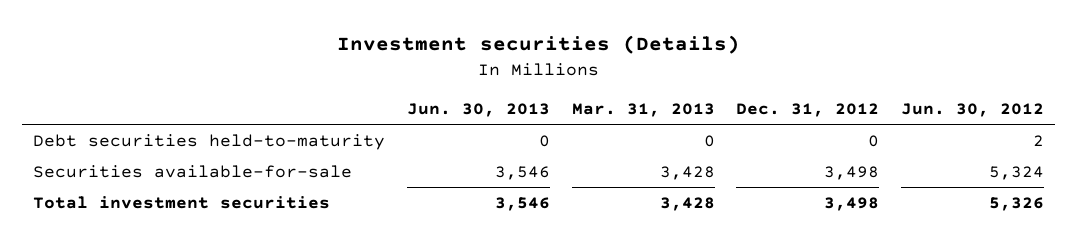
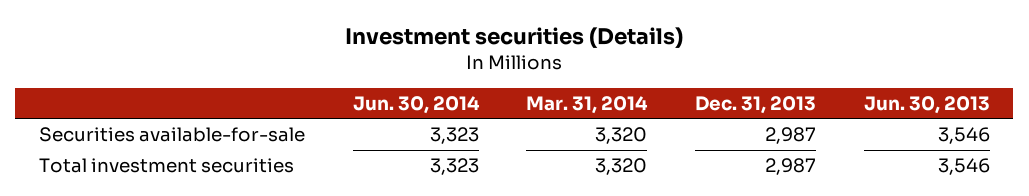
- | Jun. 30, 2013 | Mar. 31, 2013 | Dec. 31, 2012 | Jun. 30, 2012
+ | Jun. 30, 2014 | Mar. 31, 2014 | Dec. 31, 2013 | Jun. 30, 2013
- Debt securities held-to-maturity | 0 | 0 | 0 | 2

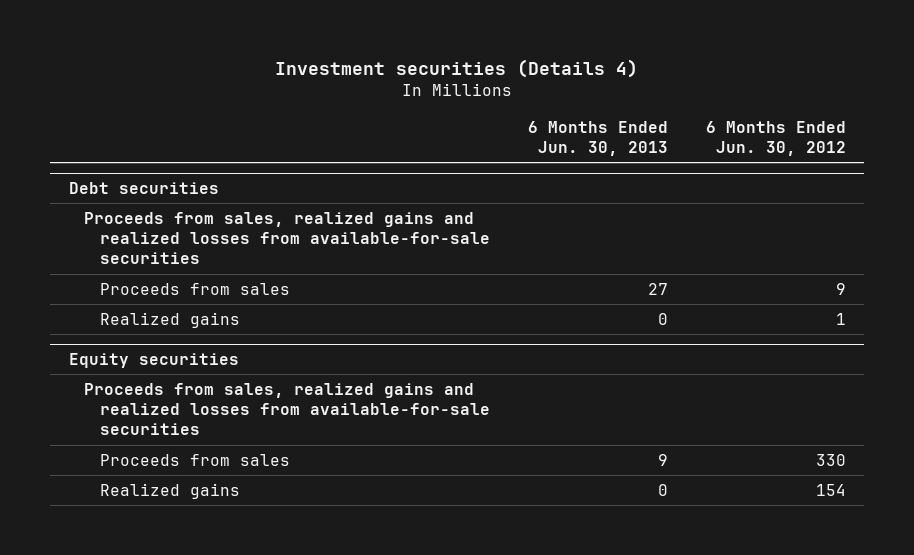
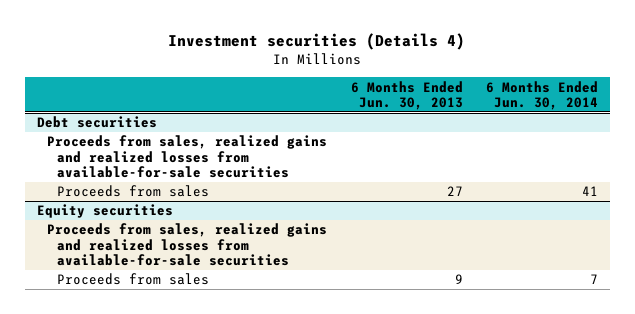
- | 6 Months Ended Jun. 30, 2013 | 6 Months Ended Jun. 30, 2012
+ | 6 Months Ended Jun. 30, 2013 | 6 Months Ended Jun. 30, 2014
@ Debt securities
- Realized gains | 0 | 1
@ Equity securities
- Realized gains | 0 | 154

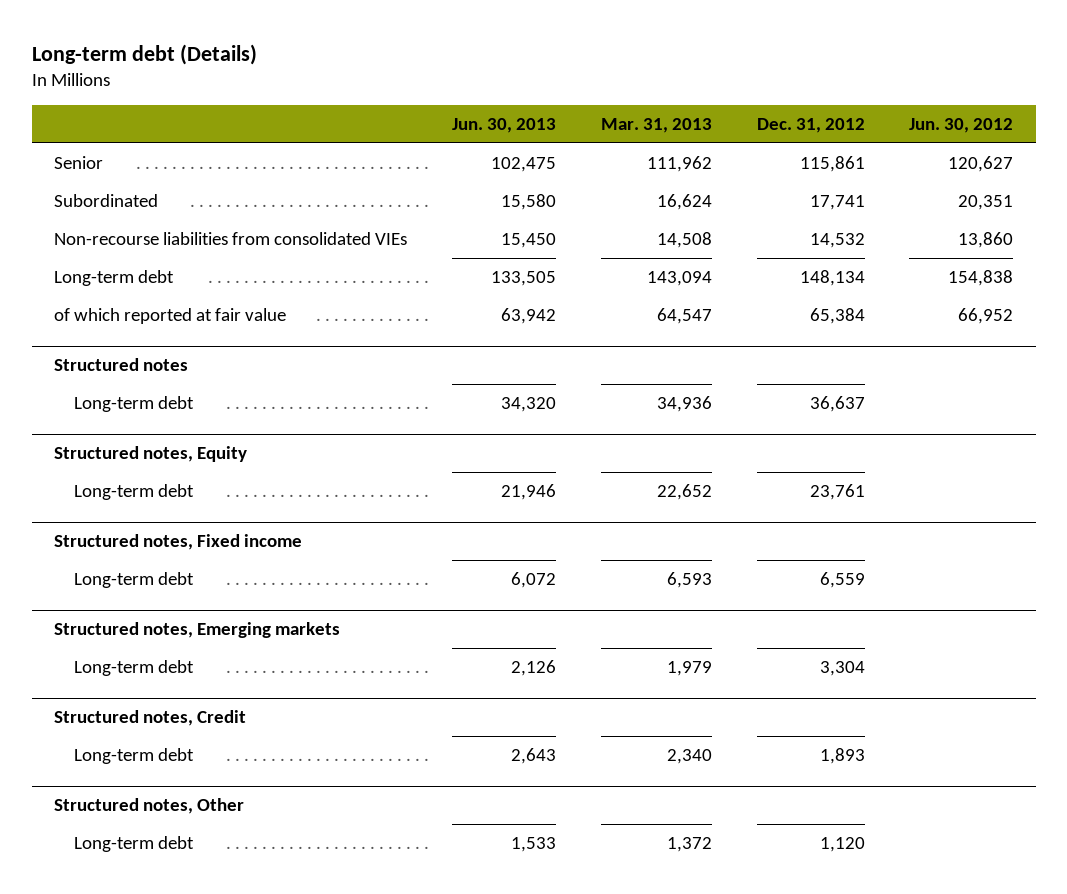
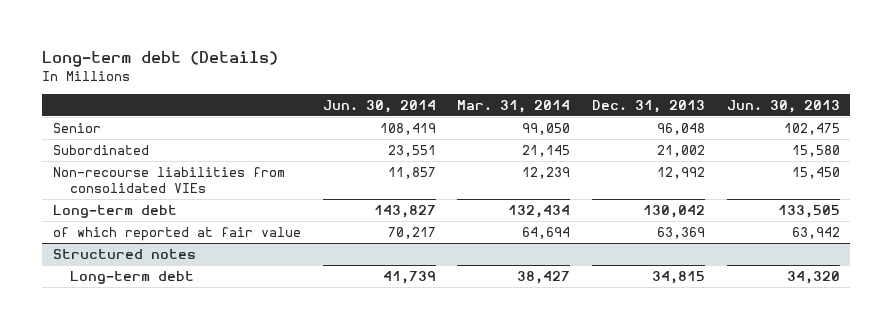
- | Jun. 30, 2013 | Mar. 31, 2013 | Dec. 31, 2012 | Jun. 30, 2012
+ | Jun. 30, 2014 | Mar. 31, 2014 | Dec. 31, 2013 | Jun. 30, 2013
- Structured notes, Equity
- Long-term debt | 21,946 | 22,652 | 23,761 |
- Structured notes, Fixed income
- Long-term debt | 6,072 | 6,593 | 6,559 |
- Structured notes, Emerging markets
- Long-term debt | 2,126 | 1,979 | 3,304 |
- Structured notes, Credit
- Long-term debt | 2,643 | 2,340 | 1,893 |
- Structured notes, Other
- Long-term debt | 1,533 | 1,372 | 1,120 |

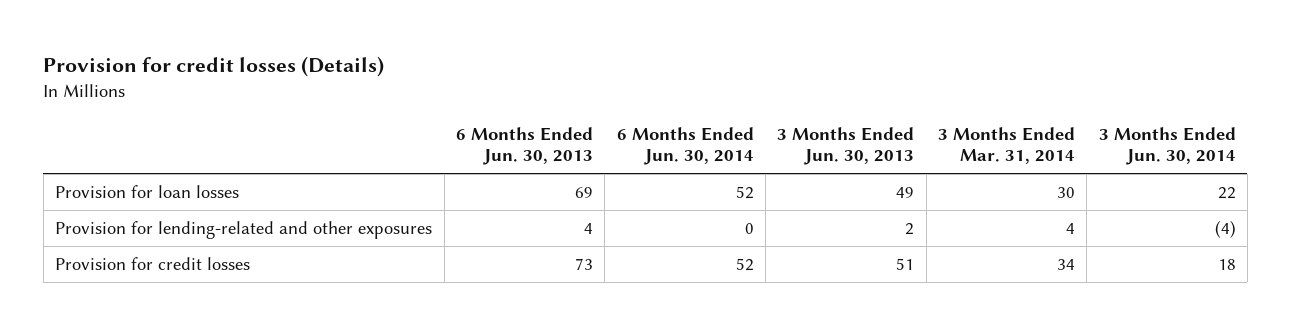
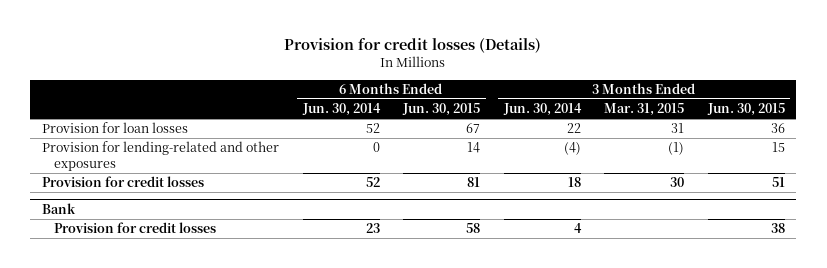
- | 6 Months Ended Jun. 30, 2013 | 6 Months Ended Jun. 30, 2014 | 3 Months Ended Jun. 30, 2013 | 3 Months Ended Mar. 31, 2014 | 3 Months Ended Jun. 30, 2014
+ | 6 Months Ended Jun. 30, 2014 | 6 Months Ended Jun. 30, 2015 | 3 Months Ended Jun. 30, 2014 | 3 Months Ended Mar. 31, 2015 | 3 Months Ended Jun. 30, 2015
+ Bank
+ Provision for credit losses | 23 | 58 | 4 | | 38

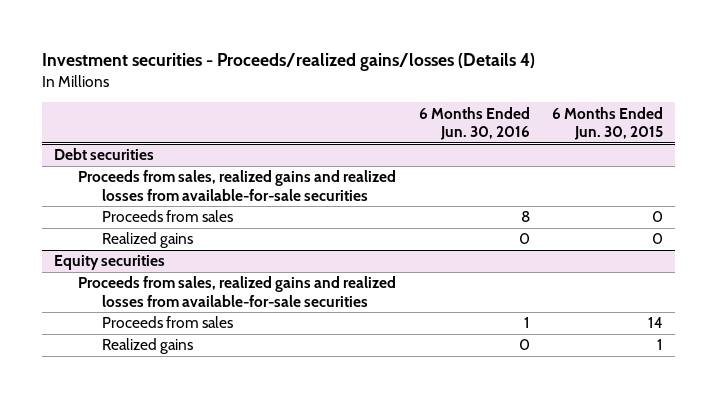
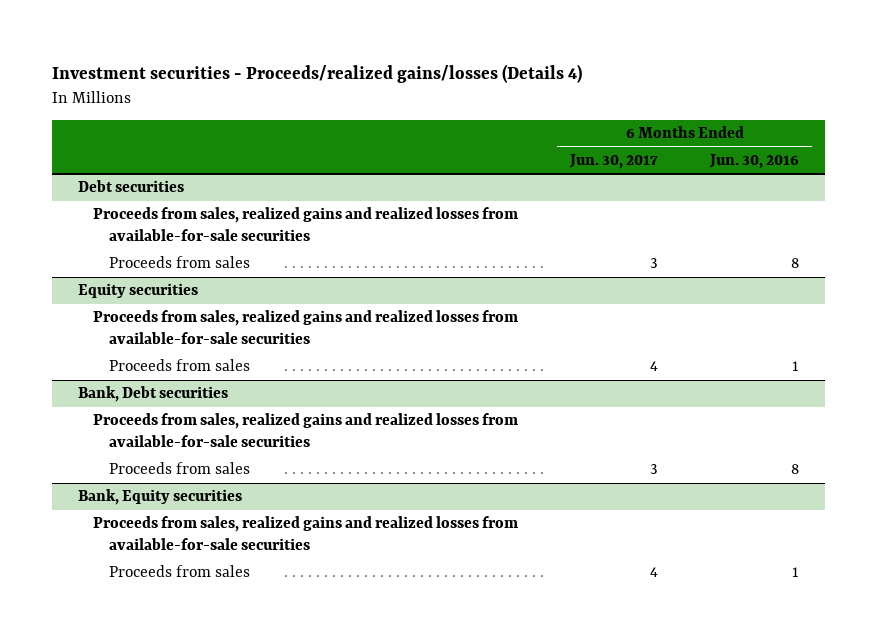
- | 6 Months Ended Jun. 30, 2016 | 6 Months Ended Jun. 30, 2015
+ | 6 Months Ended Jun. 30, 2017 | 6 Months Ended Jun. 30, 2016
@ Debt securities
- Realized gains | 0 | 0
@ Equity securities
- Realized gains | 0 | 1
+ Bank, Debt securities
+ Proceeds from sales, realized gains and realized losses from available-for-sale securities
+ Proceeds from sales | 3 | 8
+ Bank, Equity securities
+ Proceeds from sales, realized gains and realized losses from available-for-sale securities
+ Proceeds from sales | 4 | 1

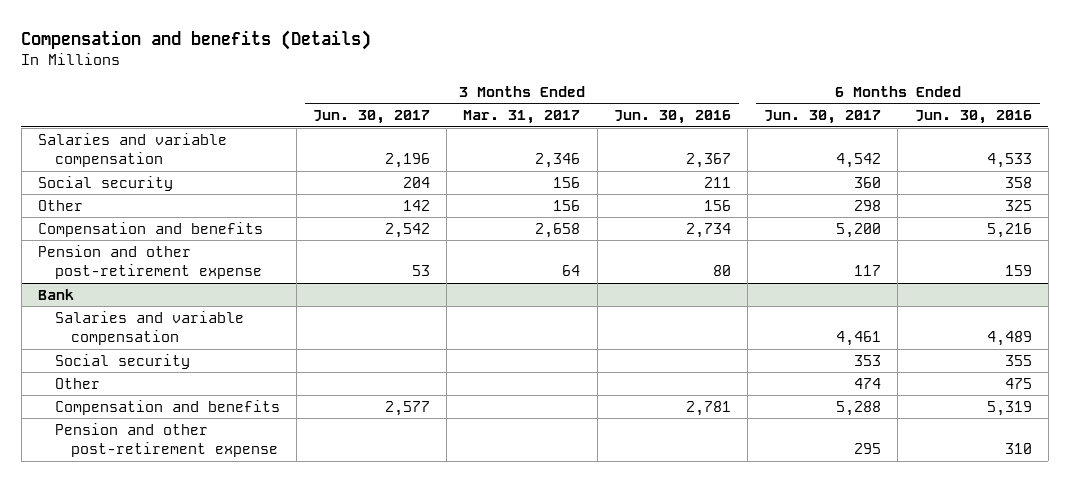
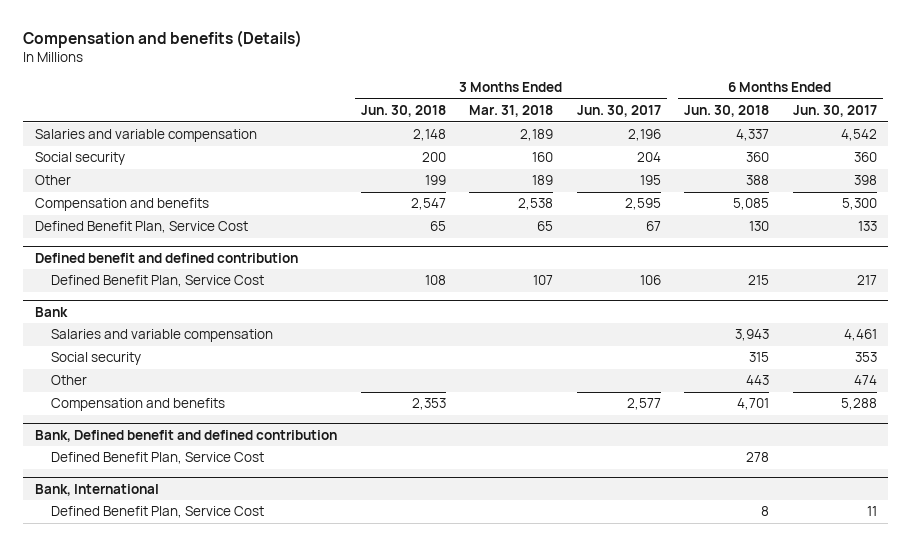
- | 3 Months Ended Jun. 30, 2017 | 3 Months Ended Mar. 31, 2017 | 3 Months Ended Jun. 30, 2016 | 6 Months Ended Jun. 30, 2017 | 6 Months Ended Jun. 30, 2016
+ | 3 Months Ended Jun. 30, 2018 | 3 Months Ended Mar. 31, 2018 | 3 Months Ended Jun. 30, 2017 | 6 Months Ended Jun. 30, 2018 | 6 Months Ended Jun. 30, 2017
- Other | 142 | 156 | 156 | 298 | 325
- Compensation and benefits | 2,542 | 2,658 | 2,734 | 5,200 | 5,216
- Pension and other post-retirement expense | 53 | 64 | 80 | 117 | 159
+ Other | 199 | 189 | 195 | 388 | 398
+ Compensation and benefits | 2,547 | 2,538 | 2,595 | 5,085 | 5,300
+ Defined Benefit Plan, Service Cost | 65 | 65 | 67 | 130 | 133
+ Defined benefit and defined contribution
+ Defined Benefit Plan, Service Cost | 108 | 107 | 106 | 215 | 217
@ Bank
- Pension and other post-retirement expense | | | | 295 | 310
+ Bank, Defined benefit and defined contribution
+ Defined Benefit Plan, Service Cost | | | | 278 |
+ Bank, International
+ Defined Benefit Plan, Service Cost | | | | 8 | 11

